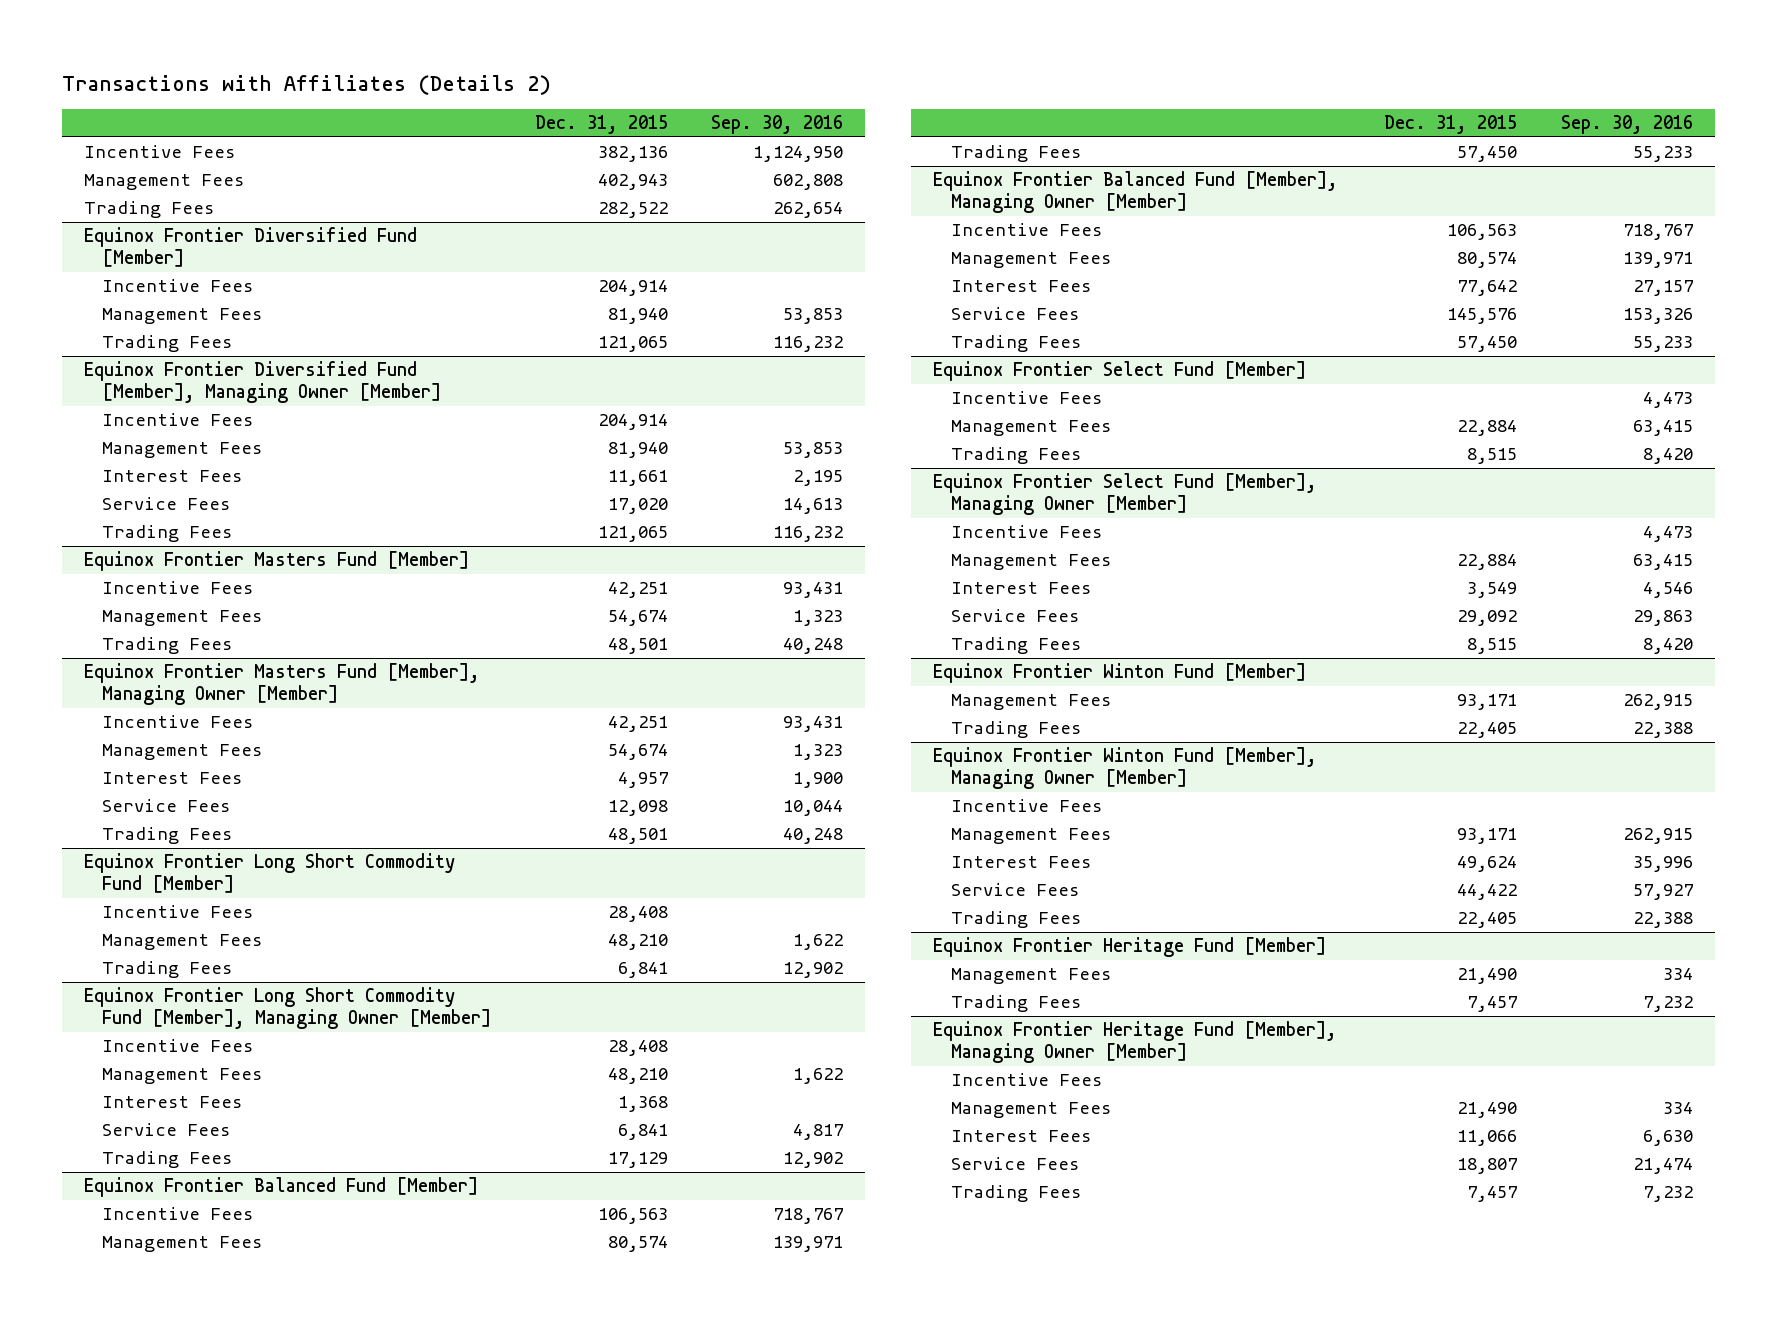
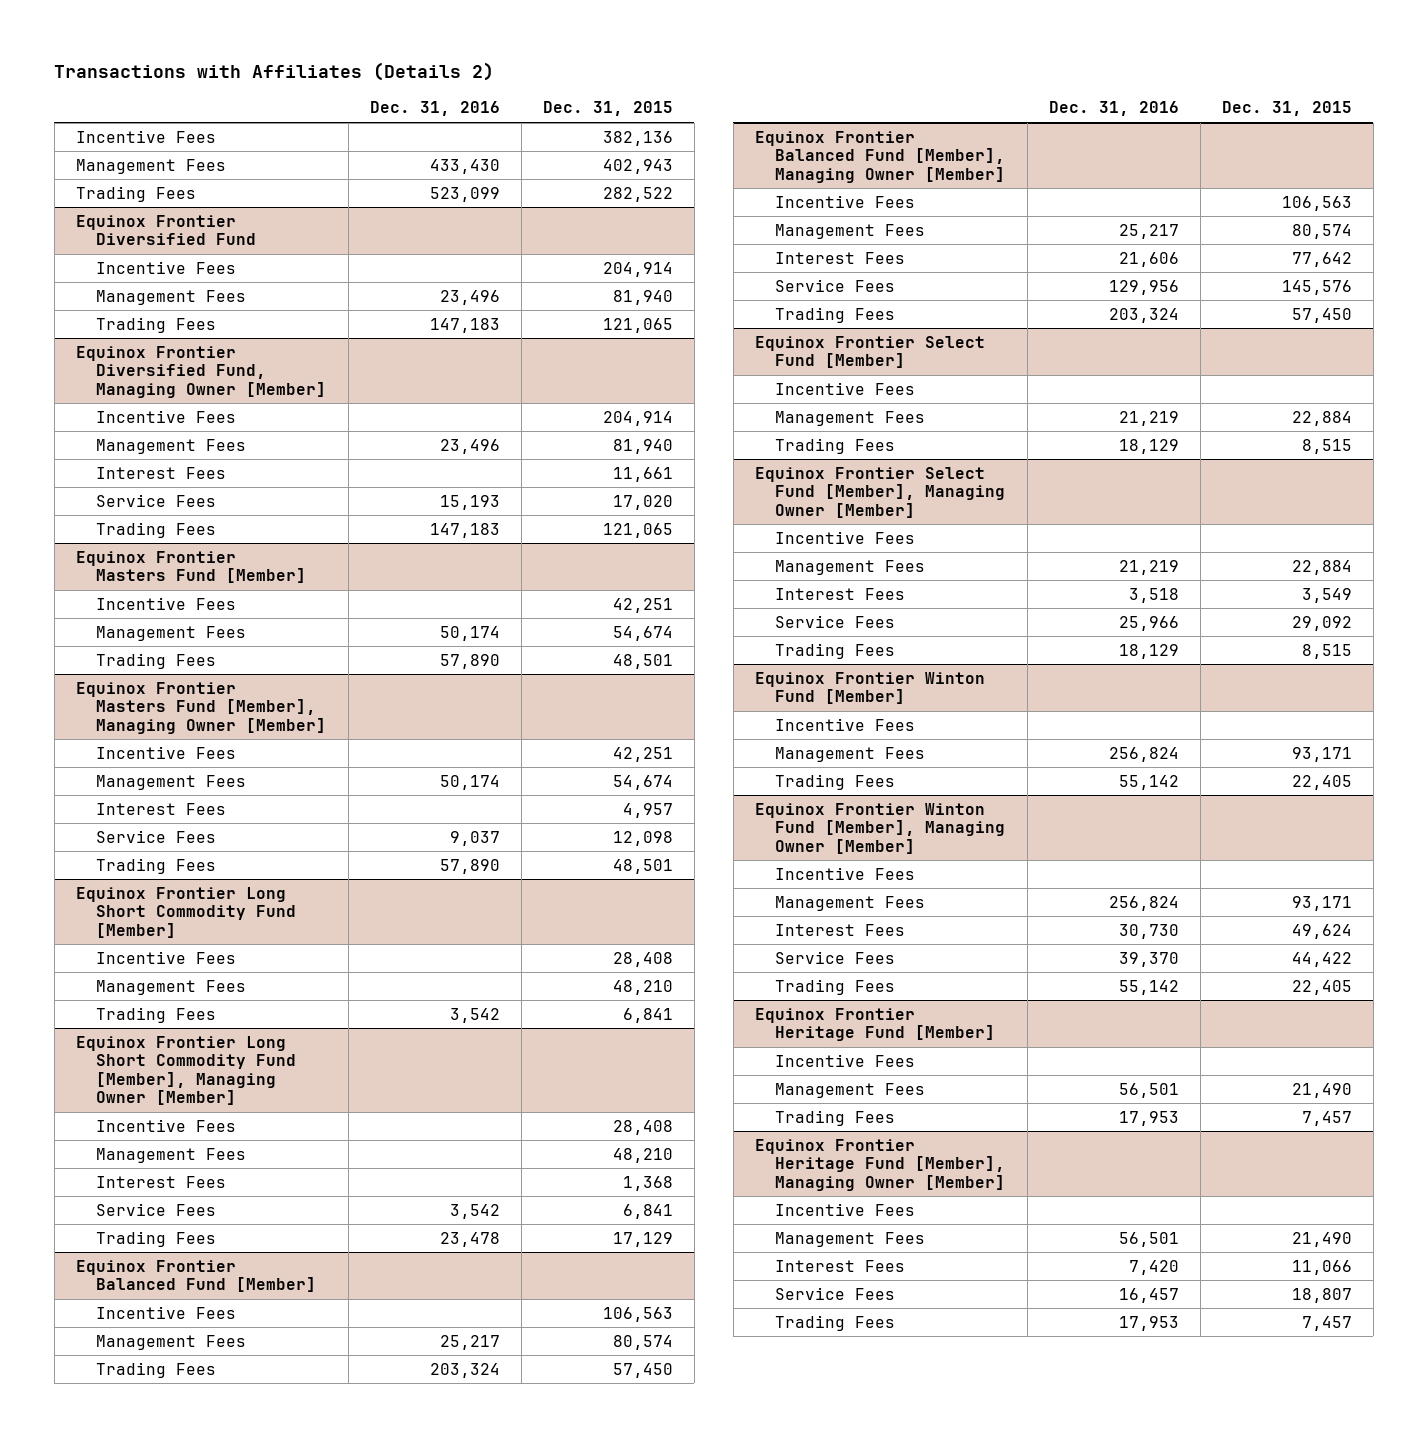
- | Dec. 31, 2015 | Sep. 30, 2016
+ | Dec. 31, 2016 | Dec. 31, 2015
- Equinox Frontier Diversified Fund [Member]
+ Equinox Frontier Diversified Fund
- Equinox Frontier Diversified Fund [Member], Managing Owner [Member]
+ Equinox Frontier Diversified Fund, Managing Owner [Member]
@ Equinox Frontier Winton Fund [Member]
+ Incentive Fees
@ Equinox Frontier Heritage Fund [Member]
+ Incentive Fees

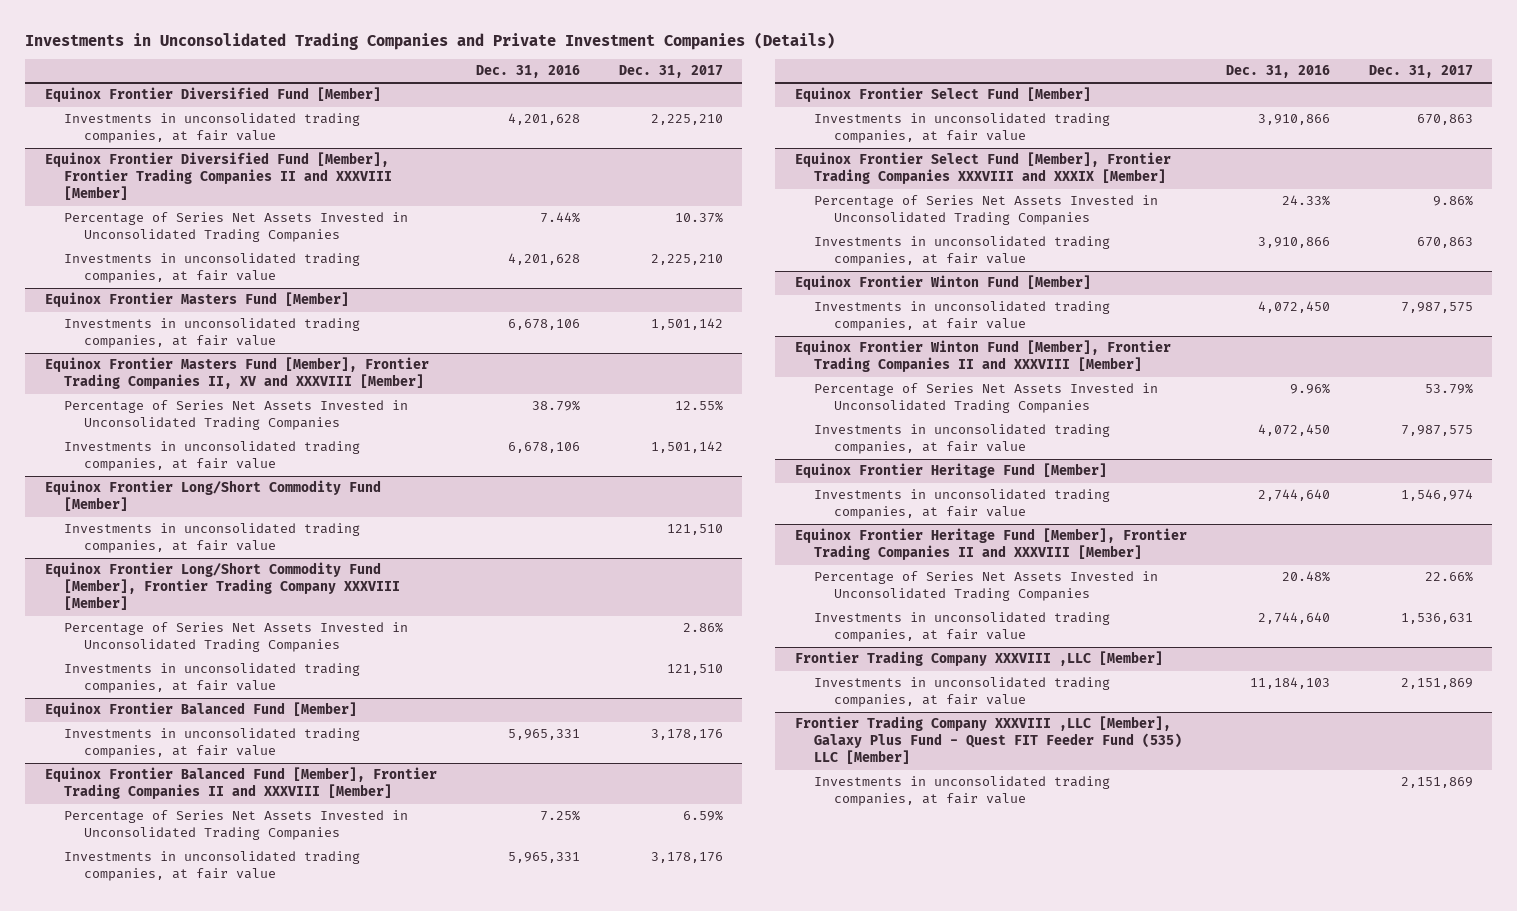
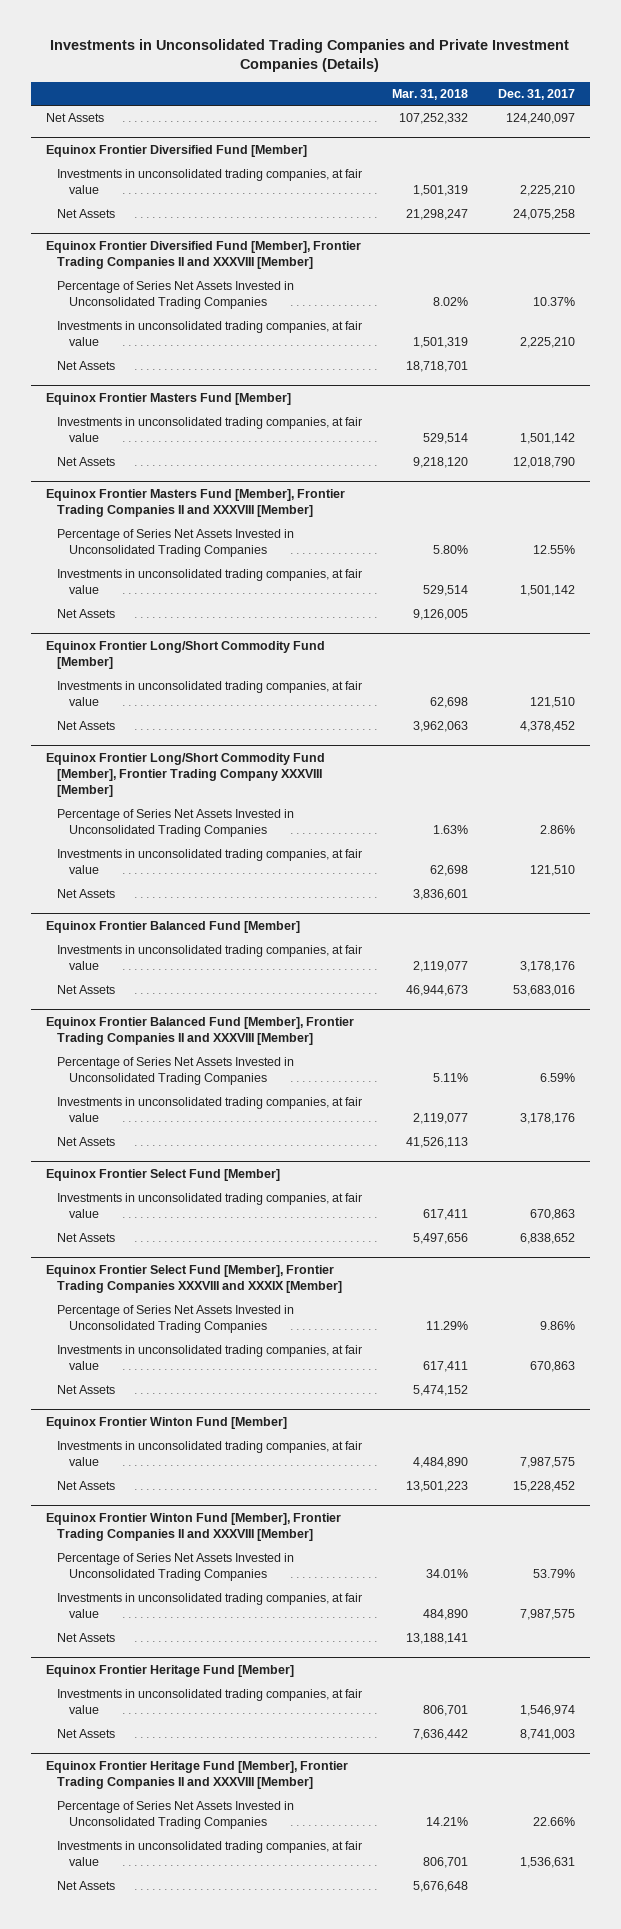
- | Dec. 31, 2016 | Dec. 31, 2017
+ | Mar. 31, 2018 | Dec. 31, 2017
+ Net Assets | 107,252,332 | 124,240,097
@ Equinox Frontier Diversified Fund [Member]
+ Net Assets | 21,298,247 | 24,075,258
@ Equinox Frontier Diversified Fund [Member], Frontier Trading Companies II and XXXVIII [Member]
+ Net Assets | 18,718,701 |
- Equinox Frontier Masters Fund [Member], Frontier Trading Companies II, XV and XXXVIII [Member]
@ Equinox Frontier Masters Fund [Member]
+ Net Assets | 9,218,120 | 12,018,790
+ Equinox Frontier Masters Fund [Member], Frontier Trading Companies II and XXXVIII [Member]
+ Net Assets | 9,126,005 |
@ Equinox Frontier Long/Short Commodity Fund [Member]
+ Net Assets | 3,962,063 | 4,378,452
@ Equinox Frontier Long/Short Commodity Fund [Member], Frontier Trading Company XXXVIII [Member]
+ Net Assets | 3,836,601 |
@ Equinox Frontier Balanced Fund [Member]
+ Net Assets | 46,944,673 | 53,683,016
@ Equinox Frontier Balanced Fund [Member], Frontier Trading Companies II and XXXVIII [Member]
+ Net Assets | 41,526,113 |
@ Equinox Frontier Select Fund [Member]
+ Net Assets | 5,497,656 | 6,838,652
@ Equinox Frontier Select Fund [Member], Frontier Trading Companies XXXVIII and XXXIX [Member]
+ Net Assets | 5,474,152 |
@ Equinox Frontier Winton Fund [Member]
+ Net Assets | 13,501,223 | 15,228,452
@ Equinox Frontier Winton Fund [Member], Frontier Trading Companies II and XXXVIII [Member]
+ Net Assets | 13,188,141 |
@ Equinox Frontier Heritage Fund [Member]
+ Net Assets | 7,636,442 | 8,741,003
- Frontier Trading Company XXXVIII ,LLC [Member]
- Investments in unconsolidated trading companies, at fair value | 11,184,103 | 2,151,869
- Frontier Trading Company XXXVIII ,LLC [Member], Galaxy Plus Fund - Quest FIT Feeder Fund (535) LLC [Member]
- Investments in unconsolidated trading companies, at fair value | | 2,151,869
@ Equinox Frontier Heritage Fund [Member], Frontier Trading Companies II and XXXVIII [Member]
+ Net Assets | 5,676,648 |

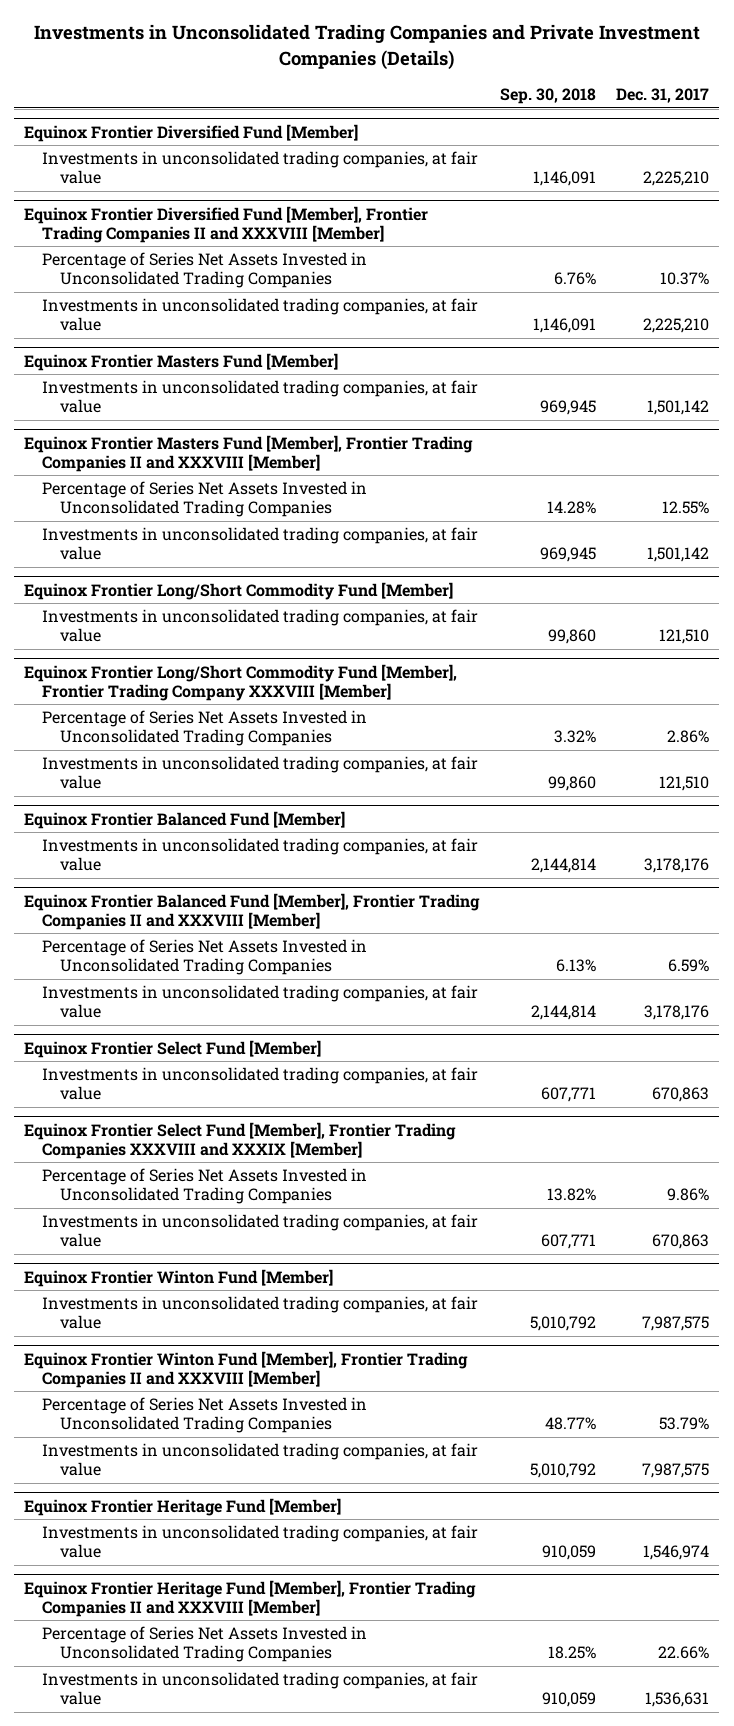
- | Mar. 31, 2018 | Dec. 31, 2017
+ | Sep. 30, 2018 | Dec. 31, 2017
- Net Assets | 107,252,332 | 124,240,097
@ Equinox Frontier Diversified Fund [Member]
- Net Assets | 21,298,247 | 24,075,258
@ Equinox Frontier Diversified Fund [Member], Frontier Trading Companies II and XXXVIII [Member]
- Net Assets | 18,718,701 |
@ Equinox Frontier Masters Fund [Member]
- Net Assets | 9,218,120 | 12,018,790
@ Equinox Frontier Masters Fund [Member], Frontier Trading Companies II and XXXVIII [Member]
- Net Assets | 9,126,005 |
@ Equinox Frontier Long/Short Commodity Fund [Member]
- Net Assets | 3,962,063 | 4,378,452
@ Equinox Frontier Long/Short Commodity Fund [Member], Frontier Trading Company XXXVIII [Member]
- Net Assets | 3,836,601 |
@ Equinox Frontier Balanced Fund [Member]
- Net Assets | 46,944,673 | 53,683,016
@ Equinox Frontier Balanced Fund [Member], Frontier Trading Companies II and XXXVIII [Member]
- Net Assets | 41,526,113 |
@ Equinox Frontier Select Fund [Member]
- Net Assets | 5,497,656 | 6,838,652
@ Equinox Frontier Select Fund [Member], Frontier Trading Companies XXXVIII and XXXIX [Member]
- Net Assets | 5,474,152 |
@ Equinox Frontier Winton Fund [Member]
- Net Assets | 13,501,223 | 15,228,452
@ Equinox Frontier Winton Fund [Member], Frontier Trading Companies II and XXXVIII [Member]
- Net Assets | 13,188,141 |
@ Equinox Frontier Heritage Fund [Member]
- Net Assets | 7,636,442 | 8,741,003
@ Equinox Frontier Heritage Fund [Member], Frontier Trading Companies II and XXXVIII [Member]
- Net Assets | 5,676,648 |

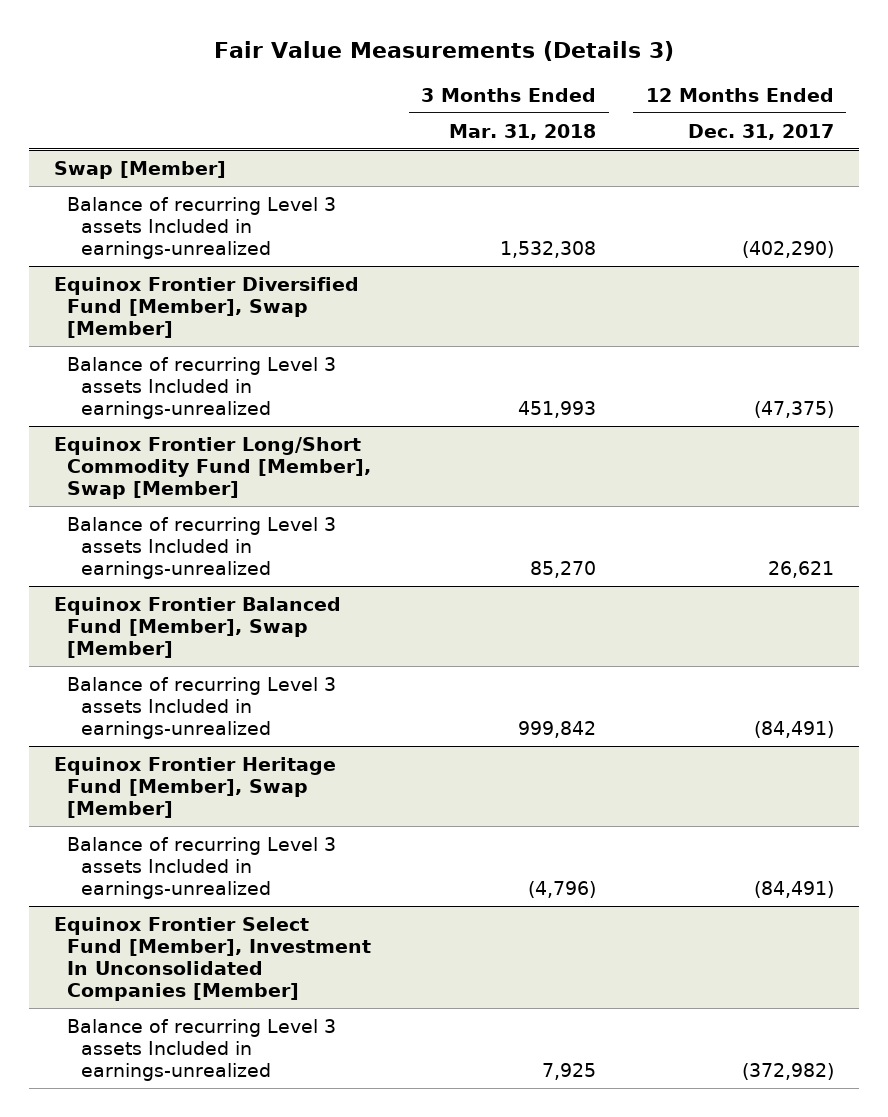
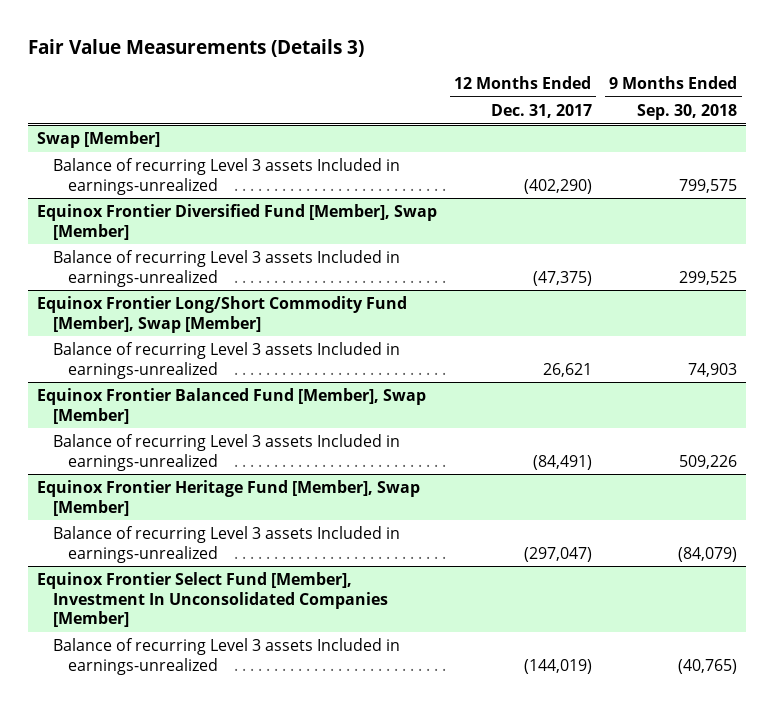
- | 3 Months Ended Mar. 31, 2018 | 12 Months Ended Dec. 31, 2017
+ | 12 Months Ended Dec. 31, 2017 | 9 Months Ended Sep. 30, 2018
@ Equinox Frontier Heritage Fund [Member], Swap [Member]
- Balance of recurring Level 3 assets Included in earnings-unrealized | (4,796) | (84,491)
+ Balance of recurring Level 3 assets Included in earnings-unrealized | (297,047) | (84,079)
@ Equinox Frontier Select Fund [Member], Investment In Unconsolidated Companies [Member]
- Balance of recurring Level 3 assets Included in earnings-unrealized | 7,925 | (372,982)
+ Balance of recurring Level 3 assets Included in earnings-unrealized | (144,019) | (40,765)

